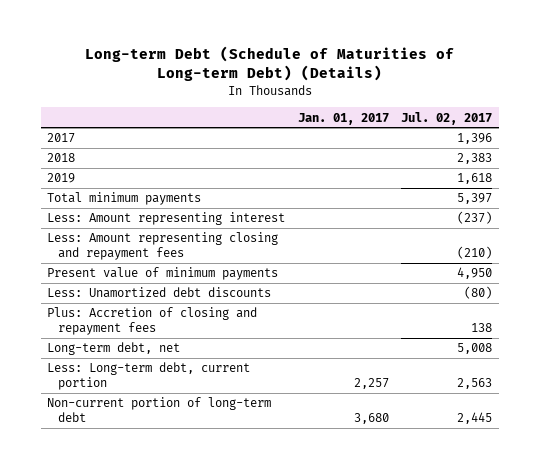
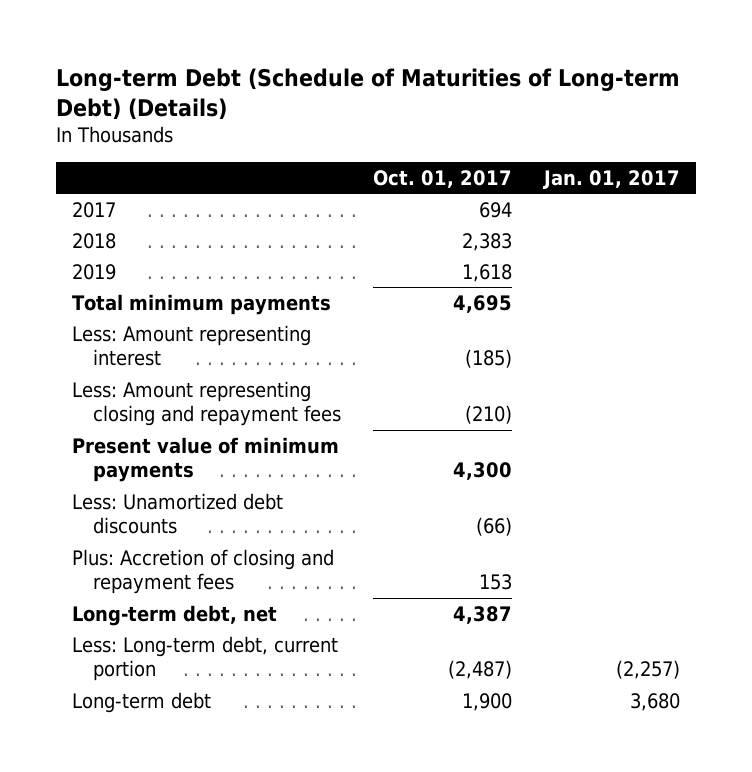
- | Jan. 01, 2017 | Jul. 02, 2017
+ | Oct. 01, 2017 | Jan. 01, 2017
- Less: Long-term debt, current portion | 2,257 | 2,563
- Non-current portion of long-term debt | 3,680 | 2,445
+ Less: Long-term debt, current portion | (2,487) | (2,257)
+ Long-term debt | 1,900 | 3,680

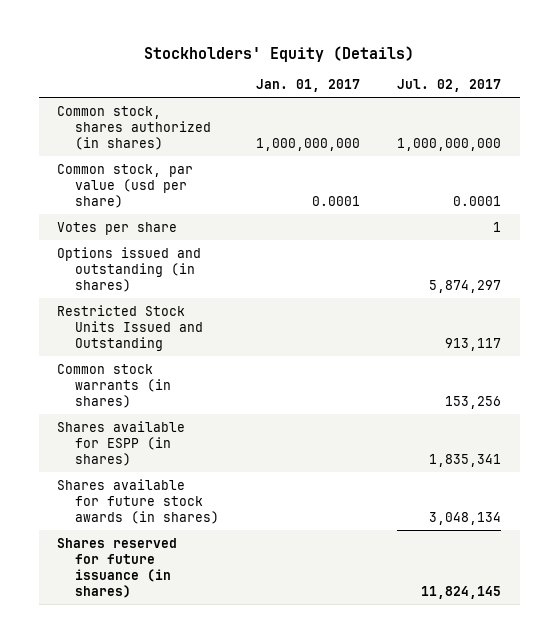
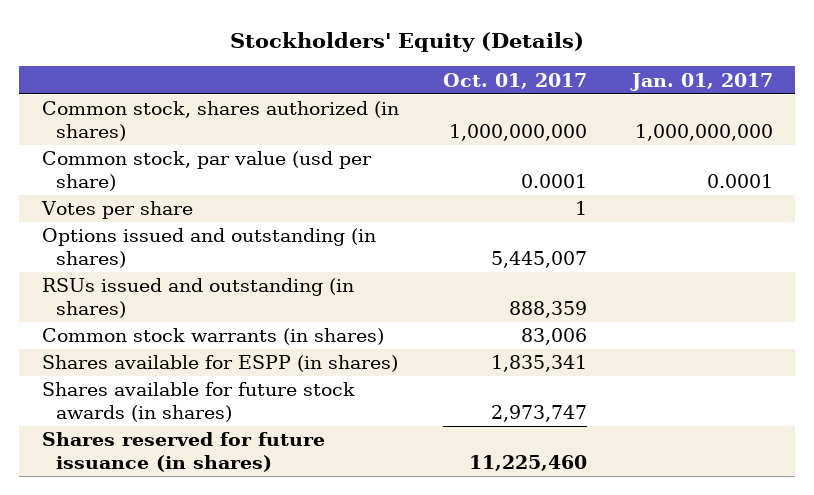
- | Jan. 01, 2017 | Jul. 02, 2017
+ | Oct. 01, 2017 | Jan. 01, 2017
- Restricted Stock Units Issued and Outstanding | | 913,117
+ RSUs issued and outstanding (in shares) | 888,359 |

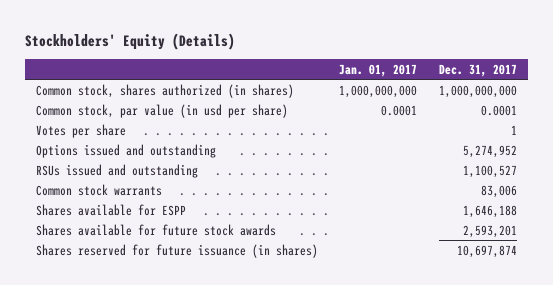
- | Oct. 01, 2017 | Jan. 01, 2017
+ | Jan. 01, 2017 | Dec. 31, 2017
- Common stock, par value (usd per share) | 0.0001 | 0.0001
+ Common stock, par value (in usd per share) | 0.0001 | 0.0001
- Options issued and outstanding (in shares) | 5,445,007 |
- RSUs issued and outstanding (in shares) | 888,359 |
- Common stock warrants (in shares) | 83,006 |
- Shares available for ESPP (in shares) | 1,835,341 |
- Shares available for future stock awards (in shares) | 2,973,747 |
+ Options issued and outstanding | | 5,274,952
+ RSUs issued and outstanding | | 1,100,527
+ Common stock warrants | | 83,006
+ Shares available for ESPP | | 1,646,188
+ Shares available for future stock awards | | 2,593,201

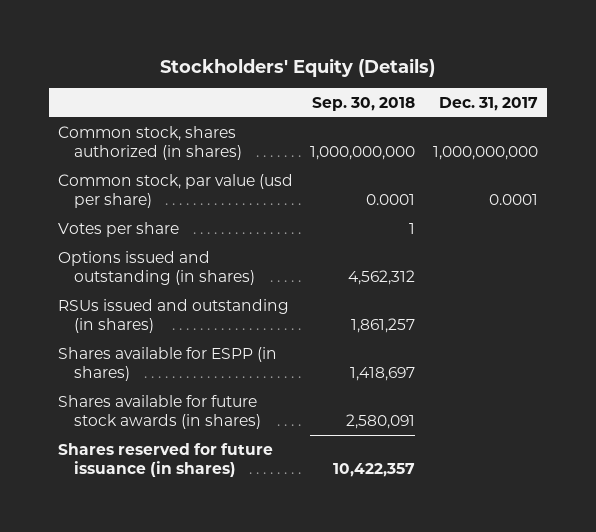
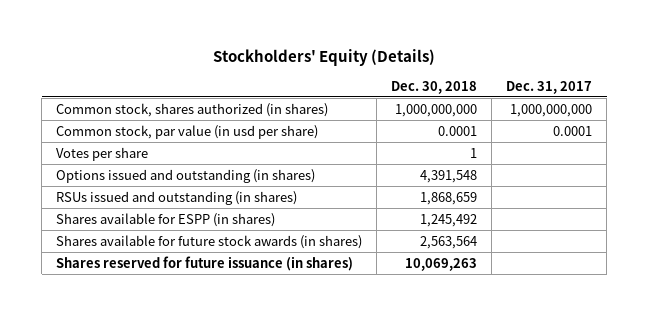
- | Sep. 30, 2018 | Dec. 31, 2017
+ | Dec. 30, 2018 | Dec. 31, 2017
- Common stock, par value (usd per share) | 0.0001 | 0.0001
+ Common stock, par value (in usd per share) | 0.0001 | 0.0001

